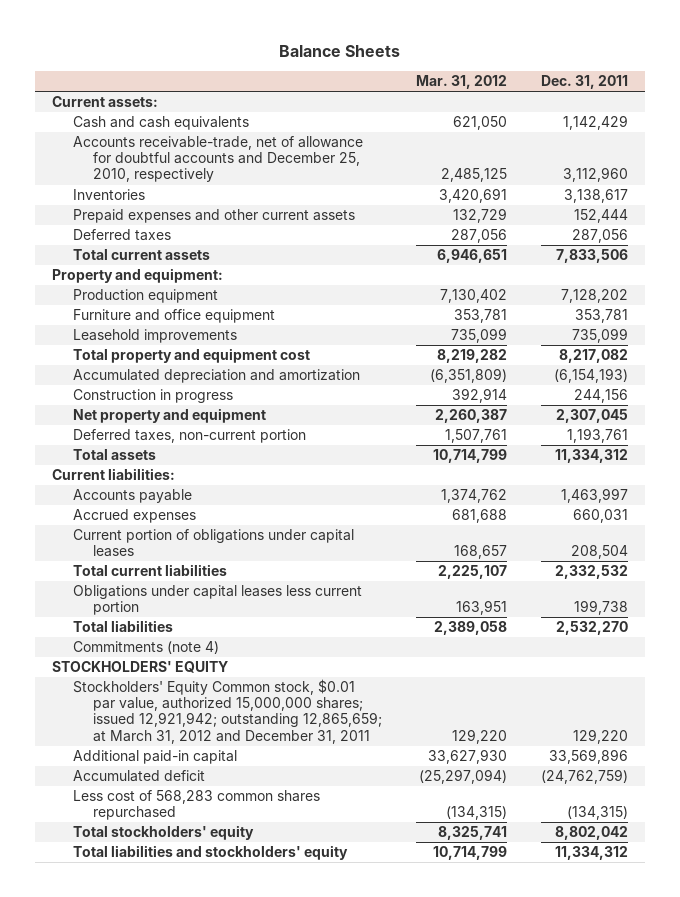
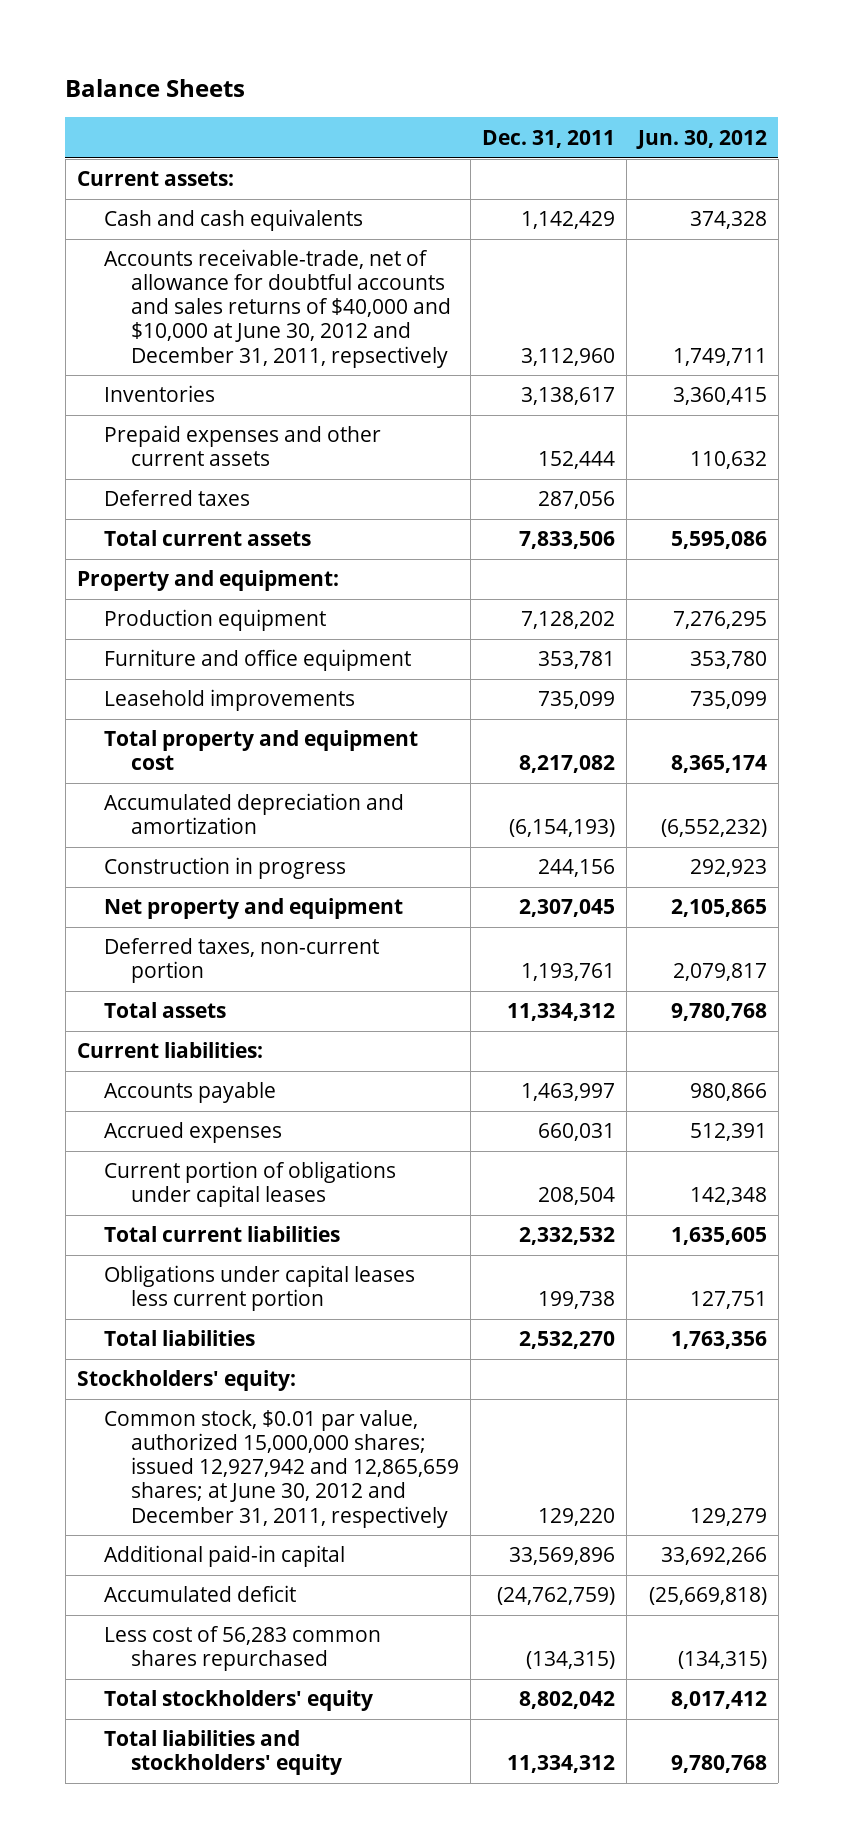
- | Mar. 31, 2012 | Dec. 31, 2011
+ | Dec. 31, 2011 | Jun. 30, 2012
- Accounts receivable-trade, net of allowance for doubtful accounts and December 25, 2010, respectively | 2,485,125 | 3,112,960
+ Accounts receivable-trade, net of allowance for doubtful accounts and sales returns of $40,000 and $10,000 at June 30, 2012 and December 31, 2011, repsectively | 3,112,960 | 1,749,711
- Commitments (note 4)
- STOCKHOLDERS' EQUITY
- Stockholders' Equity Common stock, $0.01 par value, authorized 15,000,000 shares; issued 12,921,942; outstanding 12,865,659; at March 31, 2012 and December 31, 2011 | 129,220 | 129,220
+ Stockholders' equity:
+ Common stock, $0.01 par value, authorized 15,000,000 shares; issued 12,927,942 and 12,865,659 shares; at June 30, 2012 and December 31, 2011, respectively | 129,220 | 129,279
- Less cost of 568,283 common shares repurchased | (134,315) | (134,315)
+ Less cost of 56,283 common shares repurchased | (134,315) | (134,315)

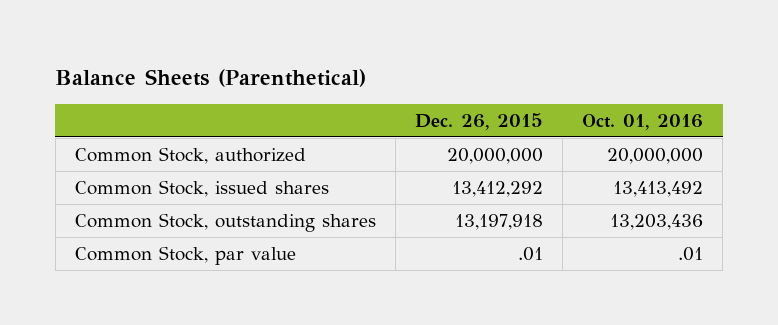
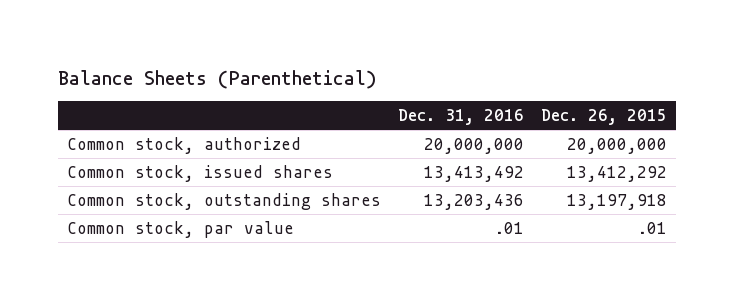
- | Dec. 26, 2015 | Oct. 01, 2016
+ | Dec. 31, 2016 | Dec. 26, 2015
- Common Stock, authorized | 20,000,000 | 20,000,000
- Common Stock, issued shares | 13,412,292 | 13,413,492
- Common Stock, outstanding shares | 13,197,918 | 13,203,436
- Common Stock, par value | .01 | .01
+ Common stock, authorized | 20,000,000 | 20,000,000
+ Common stock, issued shares | 13,413,492 | 13,412,292
+ Common stock, outstanding shares | 13,203,436 | 13,197,918
+ Common stock, par value | .01 | .01

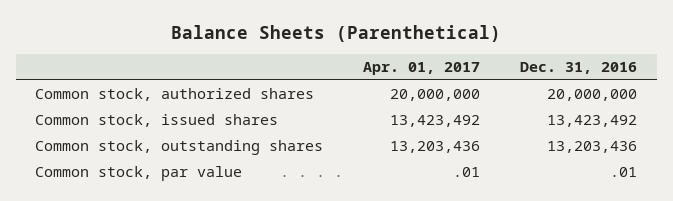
- | Dec. 31, 2016 | Dec. 26, 2015
+ | Apr. 01, 2017 | Dec. 31, 2016
- Common stock, authorized | 20,000,000 | 20,000,000
- Common stock, issued shares | 13,413,492 | 13,412,292
+ Common stock, authorized shares | 20,000,000 | 20,000,000
+ Common stock, issued shares | 13,423,492 | 13,423,492

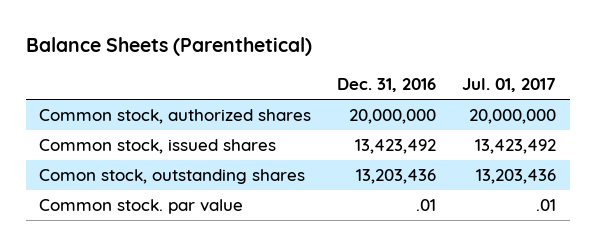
- | Apr. 01, 2017 | Dec. 31, 2016
+ | Dec. 31, 2016 | Jul. 01, 2017
- Common stock, outstanding shares | 13,203,436 | 13,203,436
- Common stock, par value | .01 | .01
+ Comon stock, outstanding shares | 13,203,436 | 13,203,436
+ Common stock. par value | .01 | .01

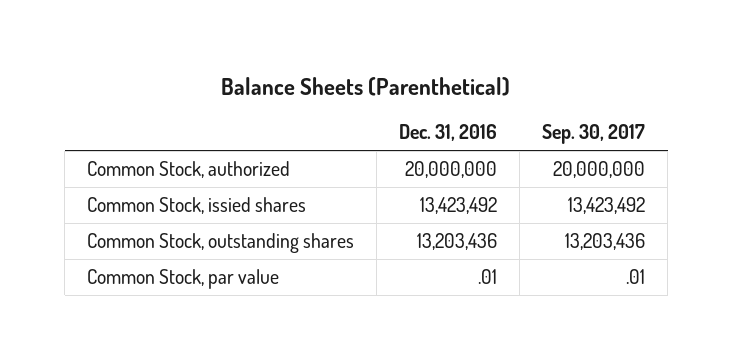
- | Dec. 31, 2016 | Jul. 01, 2017
+ | Dec. 31, 2016 | Sep. 30, 2017
- Common stock, authorized shares | 20,000,000 | 20,000,000
- Common stock, issued shares | 13,423,492 | 13,423,492
- Comon stock, outstanding shares | 13,203,436 | 13,203,436
- Common stock. par value | .01 | .01
+ Common Stock, authorized | 20,000,000 | 20,000,000
+ Common Stock, issied shares | 13,423,492 | 13,423,492
+ Common Stock, outstanding shares | 13,203,436 | 13,203,436
+ Common Stock, par value | .01 | .01

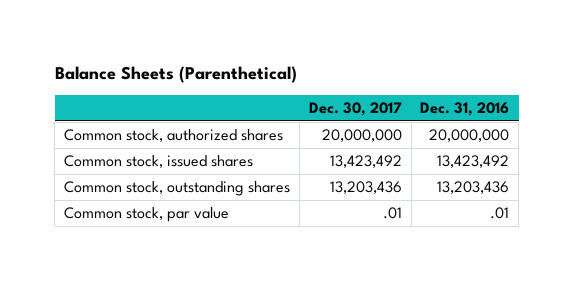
- | Dec. 31, 2016 | Sep. 30, 2017
+ | Dec. 30, 2017 | Dec. 31, 2016
- Common Stock, authorized | 20,000,000 | 20,000,000
- Common Stock, issied shares | 13,423,492 | 13,423,492
- Common Stock, outstanding shares | 13,203,436 | 13,203,436
- Common Stock, par value | .01 | .01
+ Common stock, authorized shares | 20,000,000 | 20,000,000
+ Common stock, issued shares | 13,423,492 | 13,423,492
+ Common stock, outstanding shares | 13,203,436 | 13,203,436
+ Common stock, par value | .01 | .01

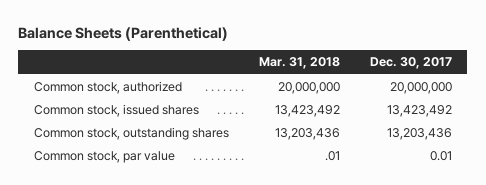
- | Dec. 30, 2017 | Dec. 31, 2016
+ | Mar. 31, 2018 | Dec. 30, 2017
- Common stock, authorized shares | 20,000,000 | 20,000,000
+ Common stock, authorized | 20,000,000 | 20,000,000
- Common stock, par value | .01 | .01
+ Common stock, par value | .01 | 0.01

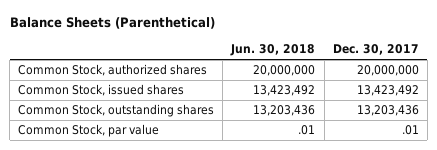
- | Mar. 31, 2018 | Dec. 30, 2017
+ | Jun. 30, 2018 | Dec. 30, 2017
- Common stock, authorized | 20,000,000 | 20,000,000
- Common stock, issued shares | 13,423,492 | 13,423,492
- Common stock, outstanding shares | 13,203,436 | 13,203,436
- Common stock, par value | .01 | 0.01
+ Common Stock, authorized shares | 20,000,000 | 20,000,000
+ Common Stock, issued shares | 13,423,492 | 13,423,492
+ Common Stock, outstanding shares | 13,203,436 | 13,203,436
+ Common Stock, par value | .01 | .01

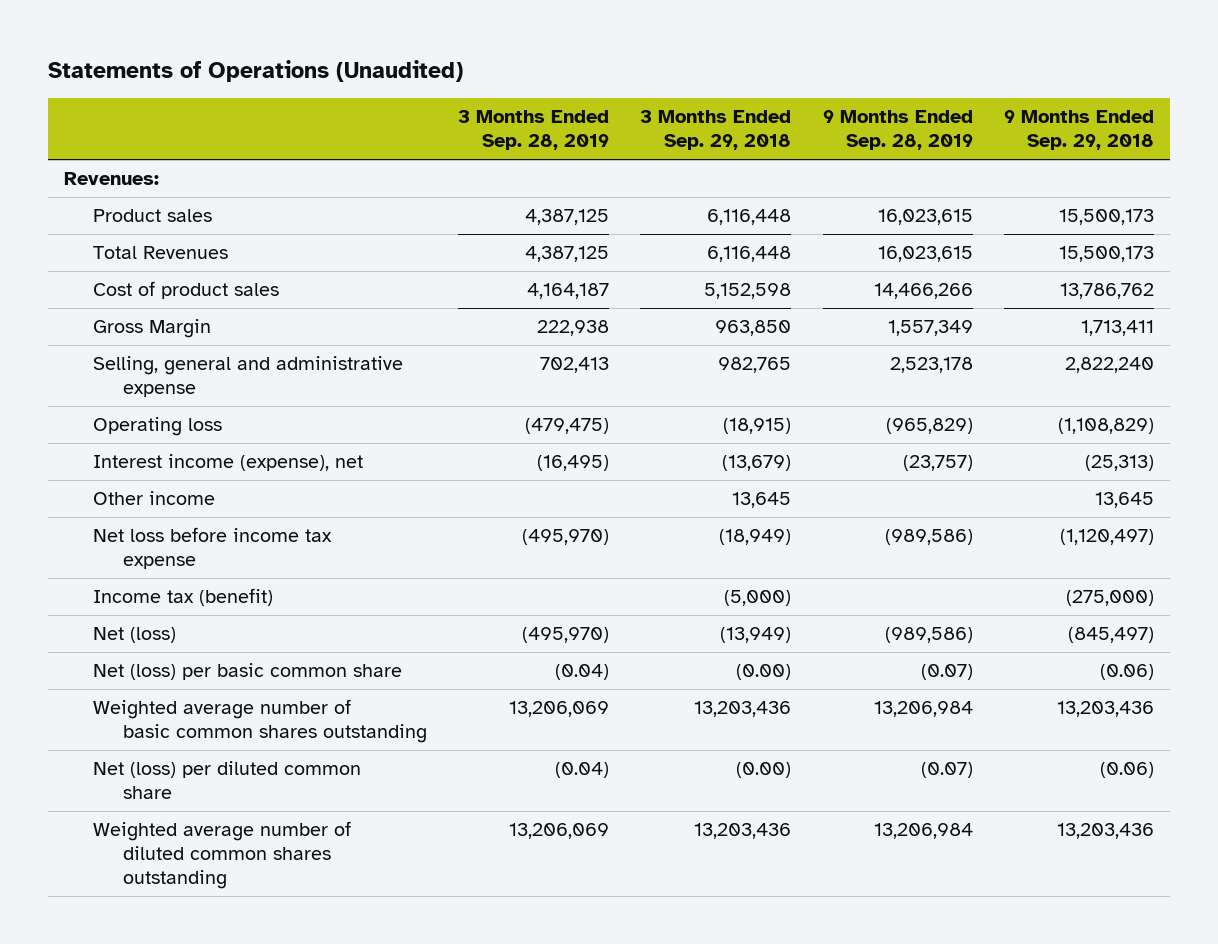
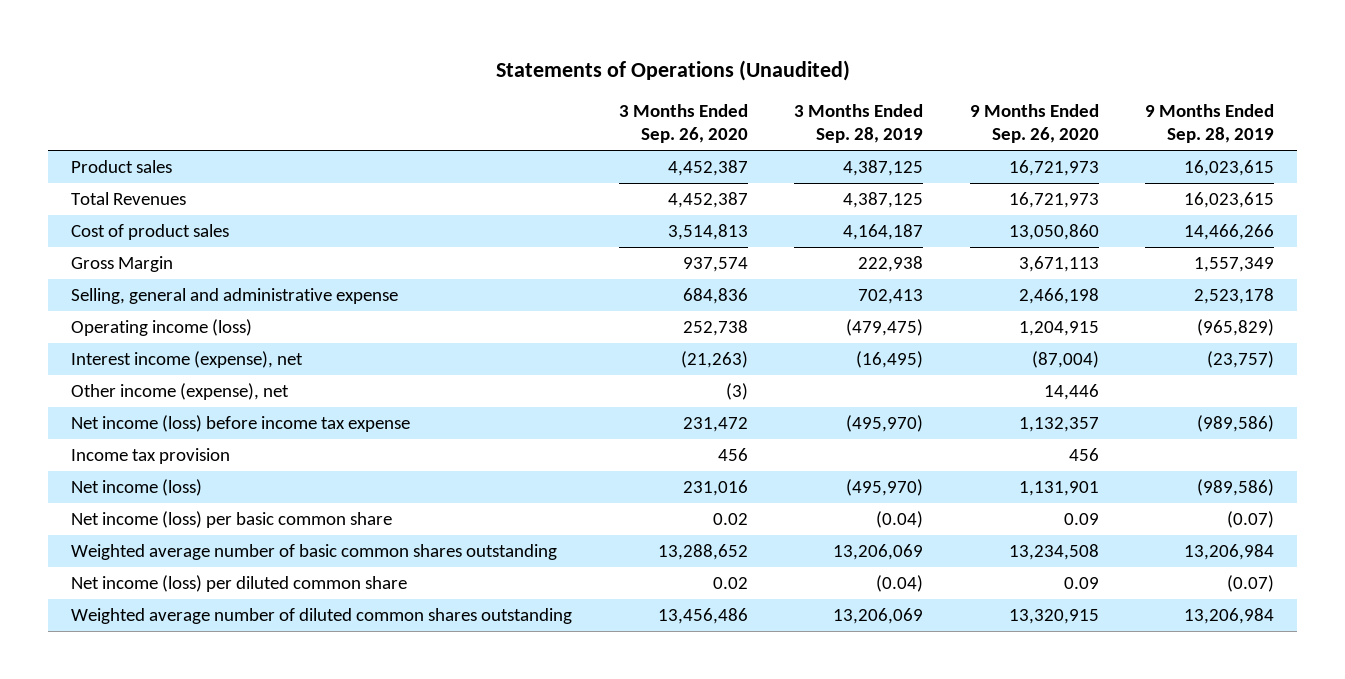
- | 3 Months Ended Sep. 28, 2019 | 3 Months Ended Sep. 29, 2018 | 9 Months Ended Sep. 28, 2019 | 9 Months Ended Sep. 29, 2018
+ | 3 Months Ended Sep. 26, 2020 | 3 Months Ended Sep. 28, 2019 | 9 Months Ended Sep. 26, 2020 | 9 Months Ended Sep. 28, 2019
- Revenues:
- Operating loss | (479,475) | (18,915) | (965,829) | (1,108,829)
+ Operating income (loss) | 252,738 | (479,475) | 1,204,915 | (965,829)
- Other income | | 13,645 | | 13,645
- Net loss before income tax expense | (495,970) | (18,949) | (989,586) | (1,120,497)
- Income tax (benefit) | | (5,000) | | (275,000)
- Net (loss) | (495,970) | (13,949) | (989,586) | (845,497)
- Net (loss) per basic common share | (0.04) | (0.00) | (0.07) | (0.06)
+ Other income (expense), net | (3) | | 14,446 |
+ Net income (loss) before income tax expense | 231,472 | (495,970) | 1,132,357 | (989,586)
+ Income tax provision | 456 | | 456 |
+ Net income (loss) | 231,016 | (495,970) | 1,131,901 | (989,586)
+ Net income (loss) per basic common share | 0.02 | (0.04) | 0.09 | (0.07)
- Net (loss) per diluted common share | (0.04) | (0.00) | (0.07) | (0.06)
+ Net income (loss) per diluted common share | 0.02 | (0.04) | 0.09 | (0.07)

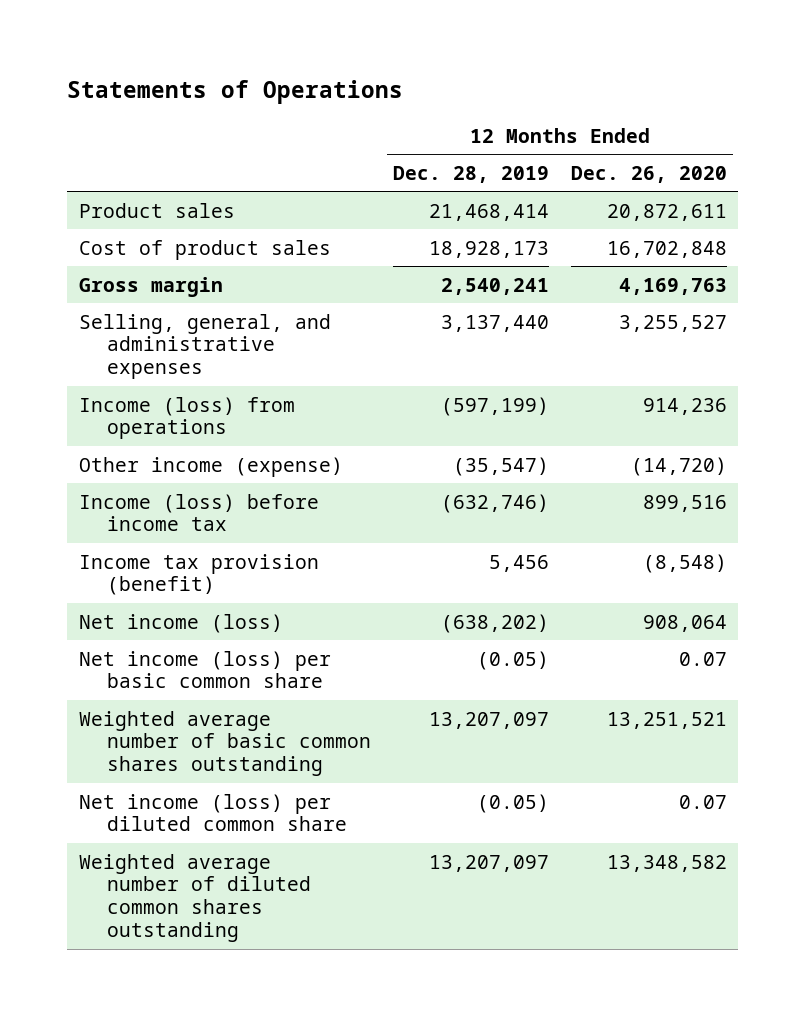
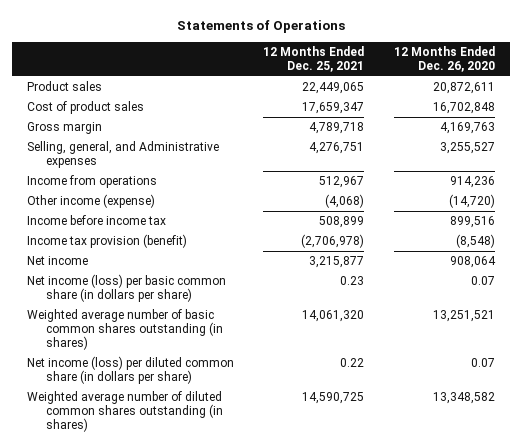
- | 12 Months Ended Dec. 28, 2019 | 12 Months Ended Dec. 26, 2020
+ | 12 Months Ended Dec. 25, 2021 | 12 Months Ended Dec. 26, 2020
- Selling, general, and administrative expenses | 3,137,440 | 3,255,527
- Income (loss) from operations | (597,199) | 914,236
+ Selling, general, and Administrative expenses | 4,276,751 | 3,255,527
+ Income from operations | 512,967 | 914,236
- Income (loss) before income tax | (632,746) | 899,516
+ Income before income tax | 508,899 | 899,516
- Net income (loss) | (638,202) | 908,064
- Net income (loss) per basic common share | (0.05) | 0.07
- Weighted average number of basic common shares outstanding | 13,207,097 | 13,251,521
- Net income (loss) per diluted common share | (0.05) | 0.07
- Weighted average number of diluted common shares outstanding | 13,207,097 | 13,348,582
+ Net income | 3,215,877 | 908,064
+ Net income (loss) per basic common share (in dollars per share) | 0.23 | 0.07
+ Weighted average number of basic common shares outstanding (in shares) | 14,061,320 | 13,251,521
+ Net income (loss) per diluted common share (in dollars per share) | 0.22 | 0.07
+ Weighted average number of diluted common shares outstanding (in shares) | 14,590,725 | 13,348,582

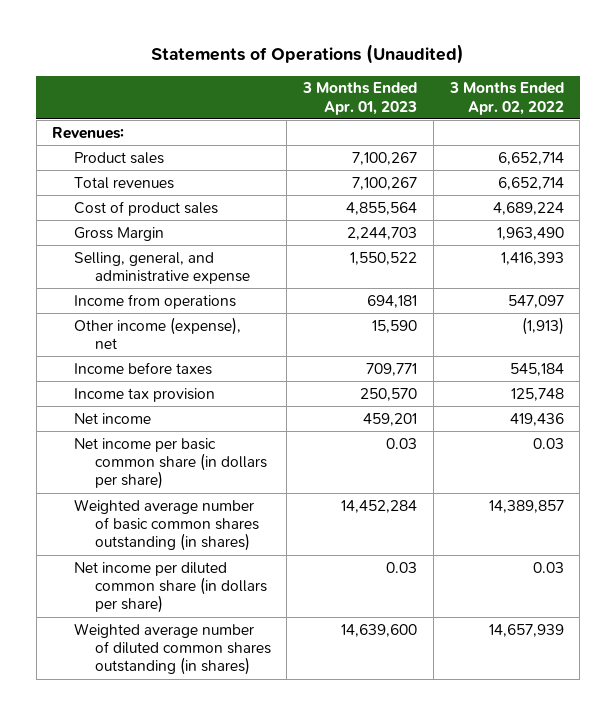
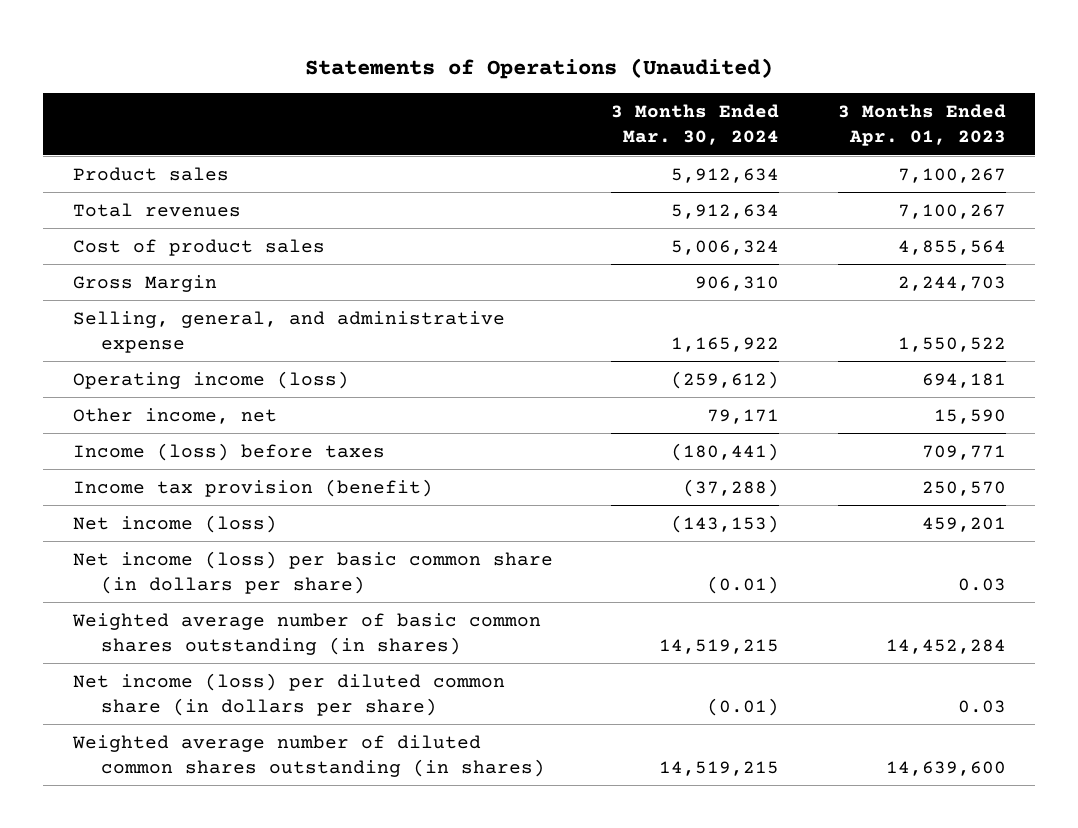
- | 3 Months Ended Apr. 01, 2023 | 3 Months Ended Apr. 02, 2022
+ | 3 Months Ended Mar. 30, 2024 | 3 Months Ended Apr. 01, 2023
- Revenues:
- Income from operations | 694,181 | 547,097
- Other income (expense), net | 15,590 | (1,913)
- Income before taxes | 709,771 | 545,184
- Income tax provision | 250,570 | 125,748
- Net income | 459,201 | 419,436
- Net income per basic common share (in dollars per share) | 0.03 | 0.03
+ Operating income (loss) | (259,612) | 694,181
+ Other income, net | 79,171 | 15,590
+ Income (loss) before taxes | (180,441) | 709,771
+ Income tax provision (benefit) | (37,288) | 250,570
+ Net income (loss) | (143,153) | 459,201
+ Net income (loss) per basic common share (in dollars per share) | (0.01) | 0.03
- Net income per diluted common share (in dollars per share) | 0.03 | 0.03
+ Net income (loss) per diluted common share (in dollars per share) | (0.01) | 0.03

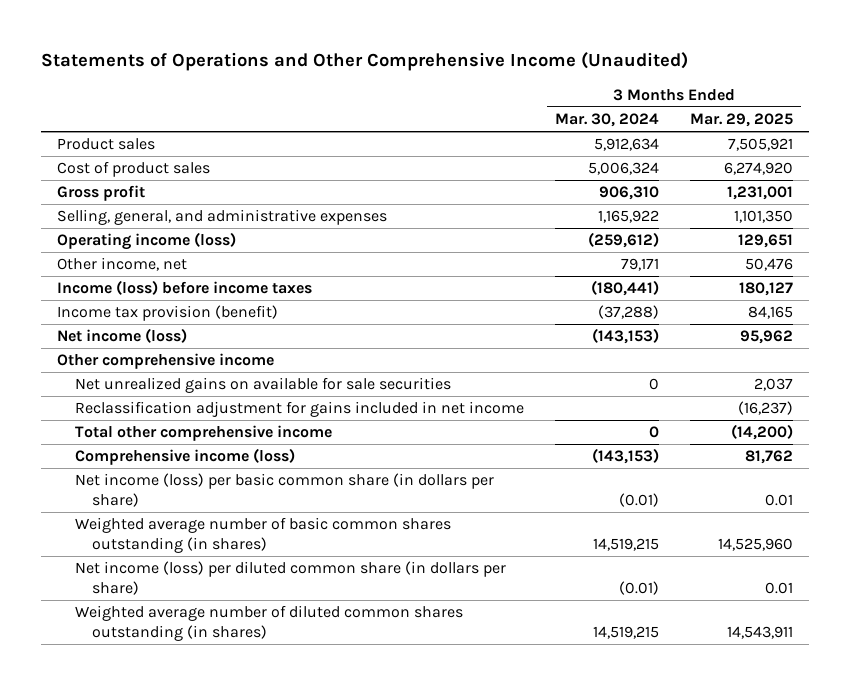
- Statements of Operations (Unaudited)
+ Statements of Operations and Other Comprehensive Income (Unaudited)
- | 3 Months Ended Mar. 30, 2024 | 3 Months Ended Apr. 01, 2023
+ | 3 Months Ended Mar. 30, 2024 | 3 Months Ended Mar. 29, 2025
- Total revenues | 5,912,634 | 7,100,267
- Gross Margin | 906,310 | 2,244,703
- Selling, general, and administrative expense | 1,165,922 | 1,550,522
+ Gross profit | 906,310 | 1,231,001
+ Selling, general, and administrative expenses | 1,165,922 | 1,101,350
- Income (loss) before taxes | (180,441) | 709,771
+ Income (loss) before income taxes | (180,441) | 180,127
+ Other comprehensive income
+ Net unrealized gains on available for sale securities | 0 | 2,037
+ Reclassification adjustment for gains included in net income | | (16,237)
+ Total other comprehensive income | 0 | (14,200)
+ Comprehensive income (loss) | (143,153) | 81,762

